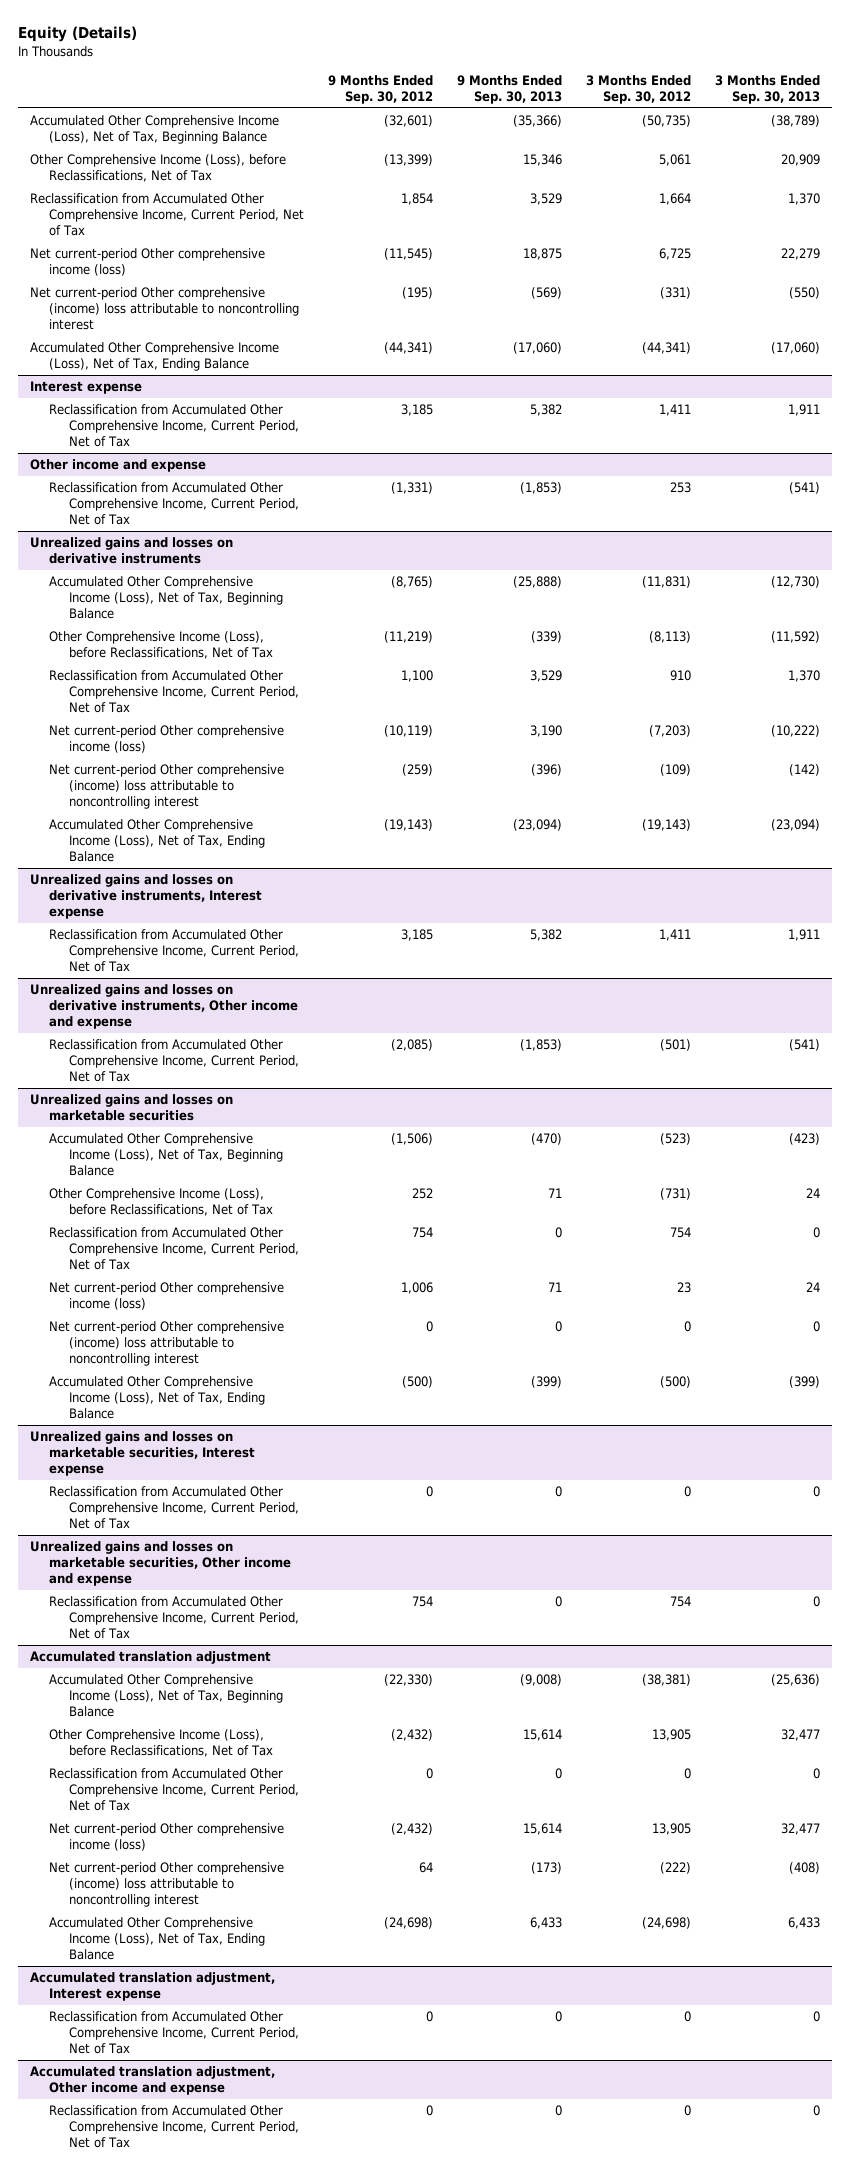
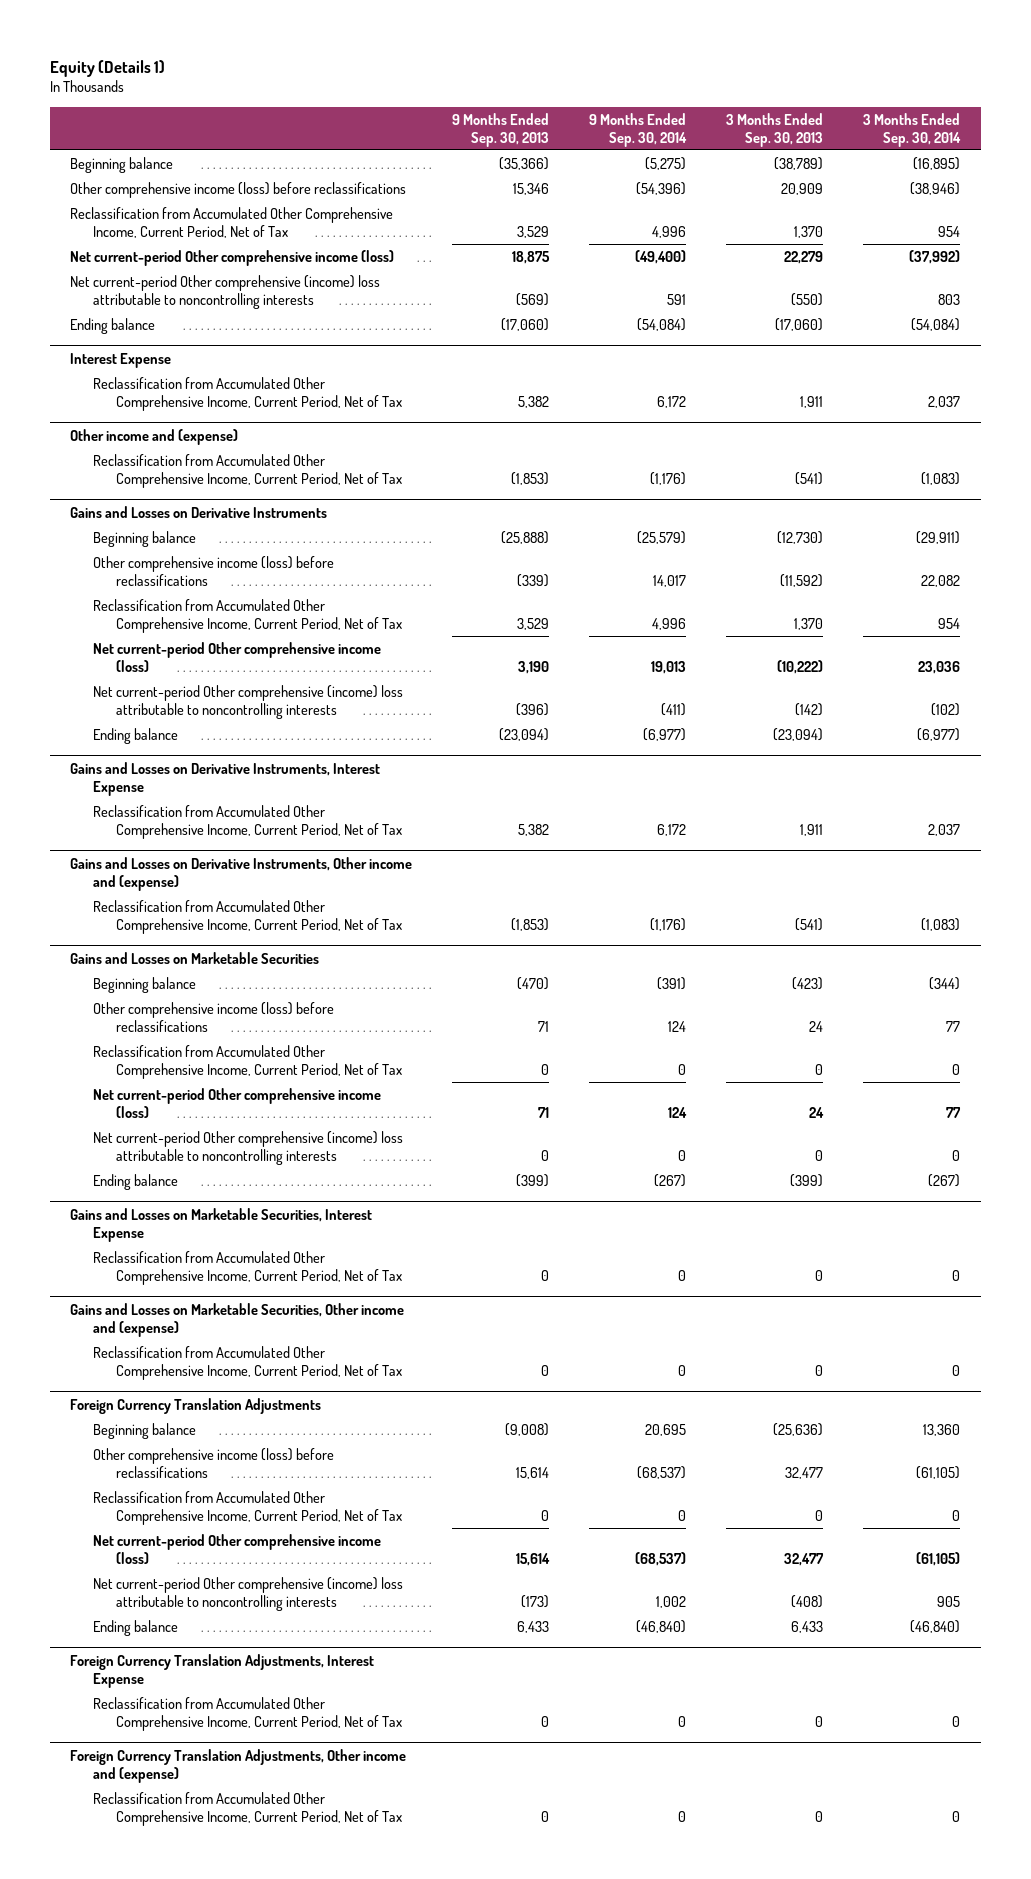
- Equity (Details)
+ Equity (Details 1)
- | 9 Months Ended Sep. 30, 2012 | 9 Months Ended Sep. 30, 2013 | 3 Months Ended Sep. 30, 2012 | 3 Months Ended Sep. 30, 2013
+ | 9 Months Ended Sep. 30, 2013 | 9 Months Ended Sep. 30, 2014 | 3 Months Ended Sep. 30, 2013 | 3 Months Ended Sep. 30, 2014
- Accumulated Other Comprehensive Income (Loss), Net of Tax, Beginning Balance | (32,601) | (35,366) | (50,735) | (38,789)
- Other Comprehensive Income (Loss), before Reclassifications, Net of Tax | (13,399) | 15,346 | 5,061 | 20,909
+ Beginning balance | (35,366) | (5,275) | (38,789) | (16,895)
+ Other comprehensive income (loss) before reclassifications | 15,346 | (54,396) | 20,909 | (38,946)
- Net current-period Other comprehensive (income) loss attributable to noncontrolling interest | (195) | (569) | (331) | (550)
- Accumulated Other Comprehensive Income (Loss), Net of Tax, Ending Balance | (44,341) | (17,060) | (44,341) | (17,060)
- Interest expense
+ Net current-period Other comprehensive (income) loss attributable to noncontrolling interests | (569) | 591 | (550) | 803
+ Ending balance | (17,060) | (54,084) | (17,060) | (54,084)
+ Interest Expense
- Other income and expense
+ Other income and (expense)
- Unrealized gains and losses on derivative instruments
- Accumulated Other Comprehensive Income (Loss), Net of Tax, Beginning Balance | (8,765) | (25,888) | (11,831) | (12,730)
- Other Comprehensive Income (Loss), before Reclassifications, Net of Tax | (11,219) | (339) | (8,113) | (11,592)
+ Gains and Losses on Derivative Instruments
+ Beginning balance | (25,888) | (25,579) | (12,730) | (29,911)
+ Other comprehensive income (loss) before reclassifications | (339) | 14,017 | (11,592) | 22,082
- Net current-period Other comprehensive (income) loss attributable to noncontrolling interest | (259) | (396) | (109) | (142)
- Accumulated Other Comprehensive Income (Loss), Net of Tax, Ending Balance | (19,143) | (23,094) | (19,143) | (23,094)
- Unrealized gains and losses on derivative instruments, Interest expense
+ Net current-period Other comprehensive (income) loss attributable to noncontrolling interests | (396) | (411) | (142) | (102)
+ Ending balance | (23,094) | (6,977) | (23,094) | (6,977)
+ Gains and Losses on Derivative Instruments, Interest Expense
- Unrealized gains and losses on derivative instruments, Other income and expense
+ Gains and Losses on Derivative Instruments, Other income and (expense)
- Unrealized gains and losses on marketable securities
- Accumulated Other Comprehensive Income (Loss), Net of Tax, Beginning Balance | (1,506) | (470) | (523) | (423)
- Other Comprehensive Income (Loss), before Reclassifications, Net of Tax | 252 | 71 | (731) | 24
+ Gains and Losses on Marketable Securities
+ Beginning balance | (470) | (391) | (423) | (344)
+ Other comprehensive income (loss) before reclassifications | 71 | 124 | 24 | 77
- Net current-period Other comprehensive (income) loss attributable to noncontrolling interest | 0 | 0 | 0 | 0
- Accumulated Other Comprehensive Income (Loss), Net of Tax, Ending Balance | (500) | (399) | (500) | (399)
- Unrealized gains and losses on marketable securities, Interest expense
+ Net current-period Other comprehensive (income) loss attributable to noncontrolling interests | 0 | 0 | 0 | 0
+ Ending balance | (399) | (267) | (399) | (267)
+ Gains and Losses on Marketable Securities, Interest Expense
- Unrealized gains and losses on marketable securities, Other income and expense
+ Gains and Losses on Marketable Securities, Other income and (expense)
- Accumulated translation adjustment
- Accumulated Other Comprehensive Income (Loss), Net of Tax, Beginning Balance | (22,330) | (9,008) | (38,381) | (25,636)
- Other Comprehensive Income (Loss), before Reclassifications, Net of Tax | (2,432) | 15,614 | 13,905 | 32,477
+ Foreign Currency Translation Adjustments
+ Beginning balance | (9,008) | 20,695 | (25,636) | 13,360
+ Other comprehensive income (loss) before reclassifications | 15,614 | (68,537) | 32,477 | (61,105)
- Net current-period Other comprehensive (income) loss attributable to noncontrolling interest | 64 | (173) | (222) | (408)
- Accumulated Other Comprehensive Income (Loss), Net of Tax, Ending Balance | (24,698) | 6,433 | (24,698) | 6,433
- Accumulated translation adjustment, Interest expense
+ Net current-period Other comprehensive (income) loss attributable to noncontrolling interests | (173) | 1,002 | (408) | 905
+ Ending balance | 6,433 | (46,840) | 6,433 | (46,840)
+ Foreign Currency Translation Adjustments, Interest Expense
- Accumulated translation adjustment, Other income and expense
+ Foreign Currency Translation Adjustments, Other income and (expense)

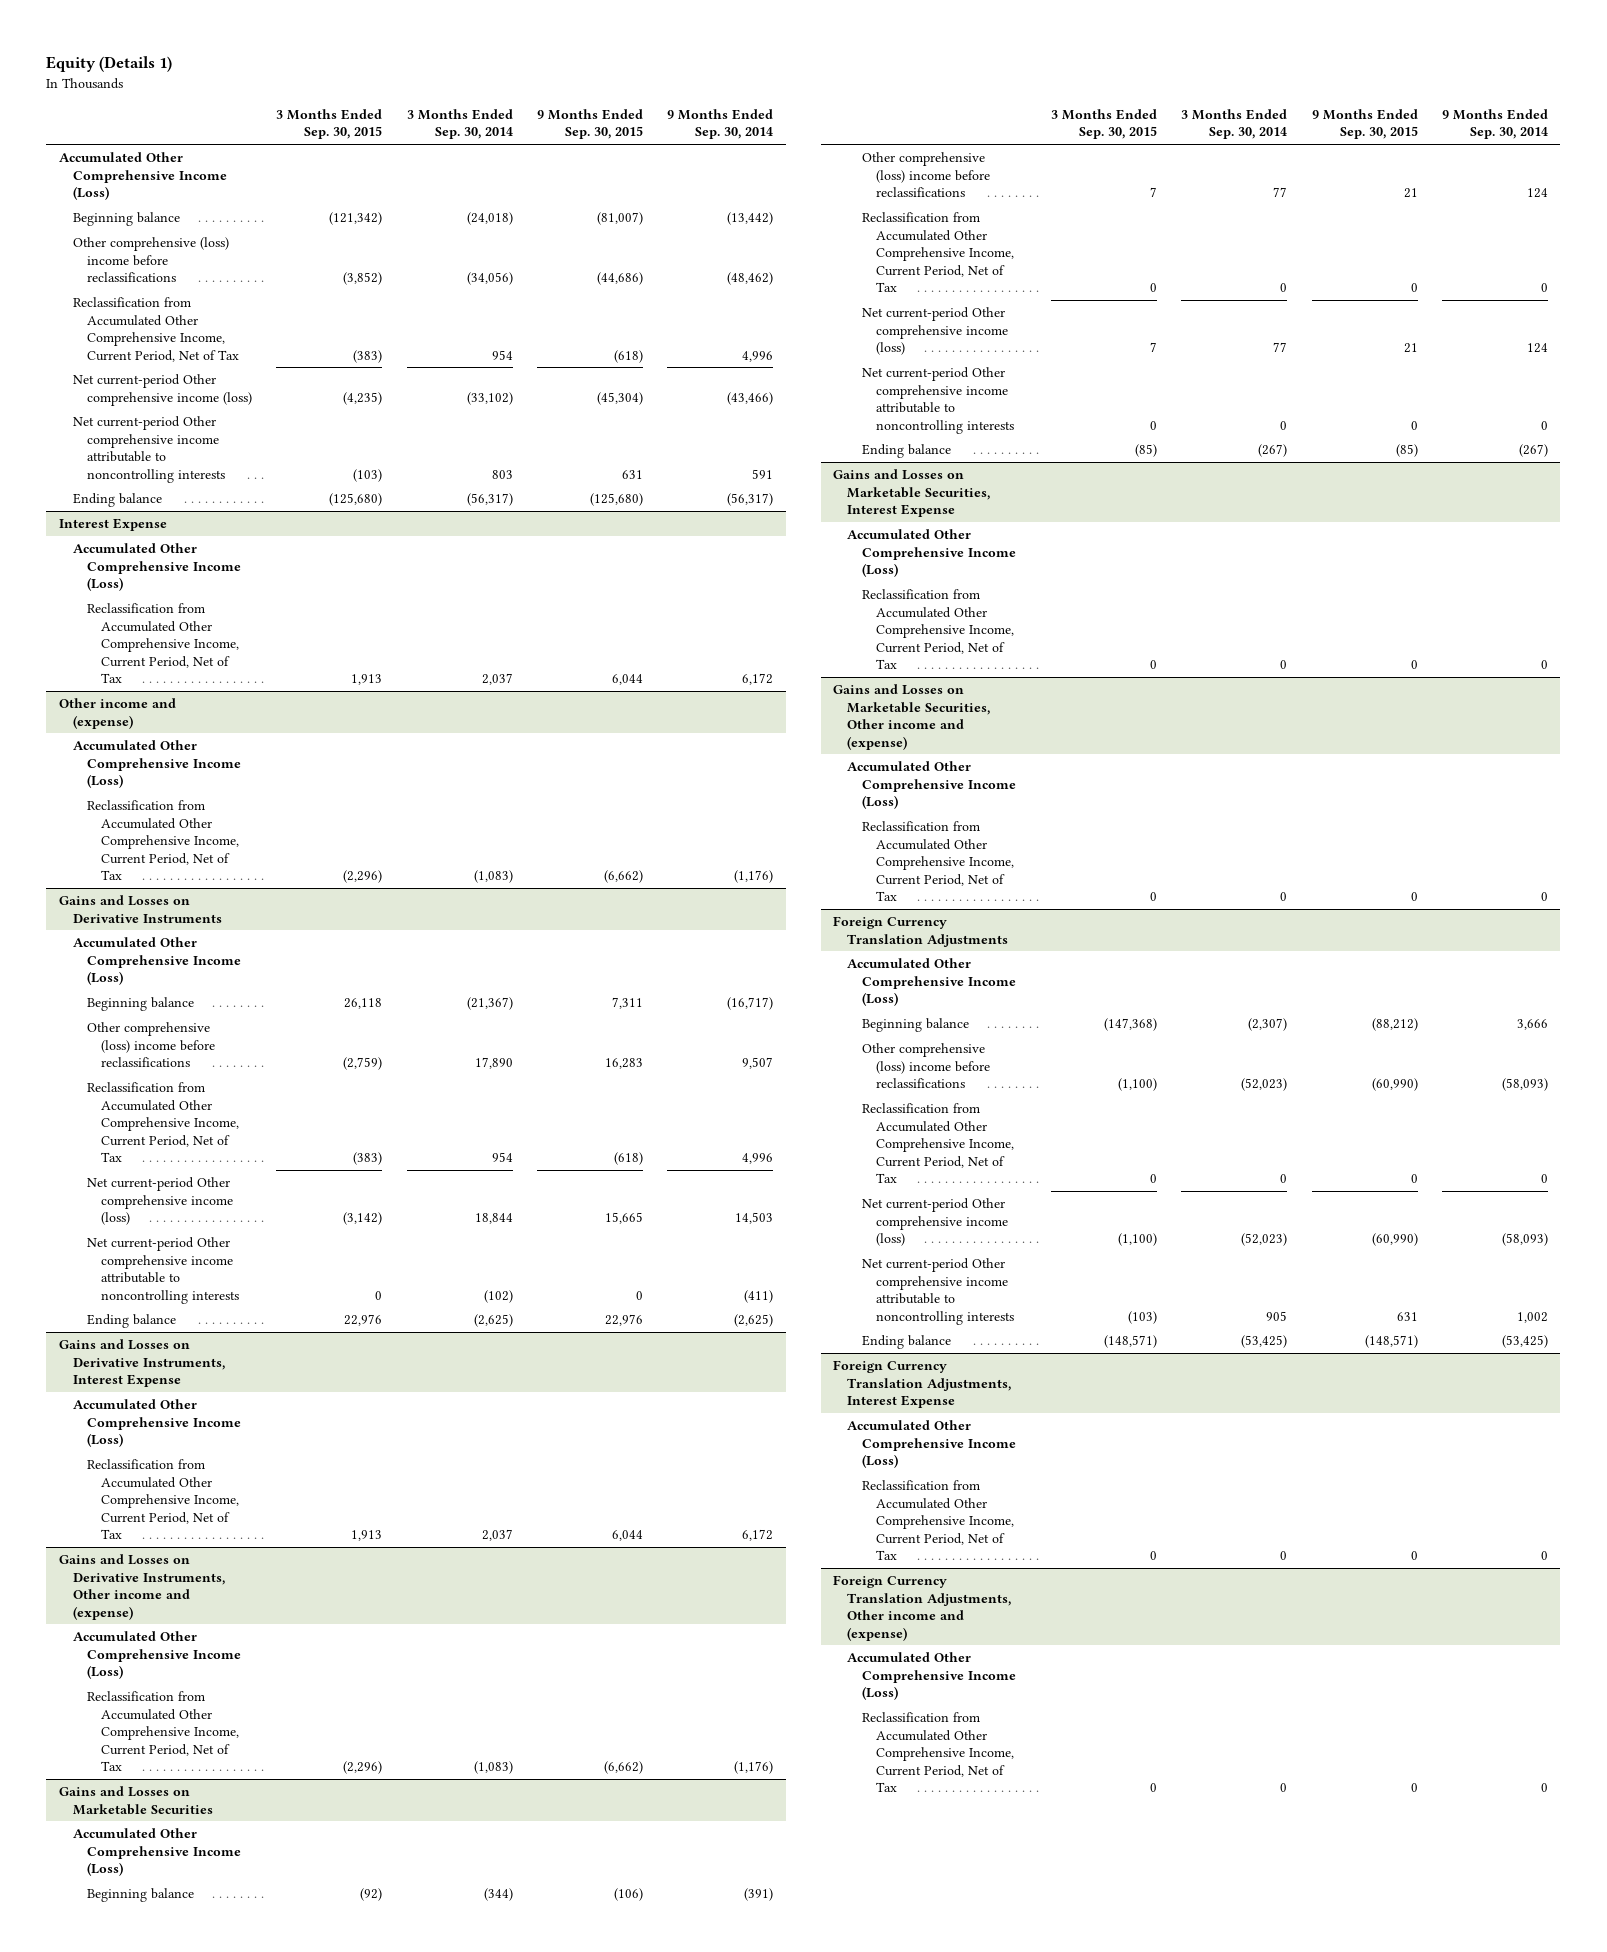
- | 9 Months Ended Sep. 30, 2013 | 9 Months Ended Sep. 30, 2014 | 3 Months Ended Sep. 30, 2013 | 3 Months Ended Sep. 30, 2014
+ | 3 Months Ended Sep. 30, 2015 | 3 Months Ended Sep. 30, 2014 | 9 Months Ended Sep. 30, 2015 | 9 Months Ended Sep. 30, 2014
- Beginning balance | (35,366) | (5,275) | (38,789) | (16,895)
- Other comprehensive income (loss) before reclassifications | 15,346 | (54,396) | 20,909 | (38,946)
+ Accumulated Other Comprehensive Income (Loss)
+ Beginning balance | (121,342) | (24,018) | (81,007) | (13,442)
+ Other comprehensive (loss) income before reclassifications | (3,852) | (34,056) | (44,686) | (48,462)
- Net current-period Other comprehensive income (loss) | 18,875 | (49,400) | 22,279 | (37,992)
- Net current-period Other comprehensive (income) loss attributable to noncontrolling interests | (569) | 591 | (550) | 803
- Ending balance | (17,060) | (54,084) | (17,060) | (54,084)
+ Net current-period Other comprehensive income (loss) | (4,235) | (33,102) | (45,304) | (43,466)
+ Net current-period Other comprehensive income attributable to noncontrolling interests | (103) | 803 | 631 | 591
+ Ending balance | (125,680) | (56,317) | (125,680) | (56,317)
@ Interest Expense
+ Accumulated Other Comprehensive Income (Loss)
@ Other income and (expense)
+ Accumulated Other Comprehensive Income (Loss)
@ Gains and Losses on Derivative Instruments
- Beginning balance | (25,888) | (25,579) | (12,730) | (29,911)
- Other comprehensive income (loss) before reclassifications | (339) | 14,017 | (11,592) | 22,082
+ Accumulated Other Comprehensive Income (Loss)
+ Beginning balance | 26,118 | (21,367) | 7,311 | (16,717)
+ Other comprehensive (loss) income before reclassifications | (2,759) | 17,890 | 16,283 | 9,507
- Net current-period Other comprehensive income (loss) | 3,190 | 19,013 | (10,222) | 23,036
- Net current-period Other comprehensive (income) loss attributable to noncontrolling interests | (396) | (411) | (142) | (102)
- Ending balance | (23,094) | (6,977) | (23,094) | (6,977)
+ Net current-period Other comprehensive income (loss) | (3,142) | 18,844 | 15,665 | 14,503
+ Net current-period Other comprehensive income attributable to noncontrolling interests | 0 | (102) | 0 | (411)
+ Ending balance | 22,976 | (2,625) | 22,976 | (2,625)
@ Gains and Losses on Derivative Instruments, Interest Expense
+ Accumulated Other Comprehensive Income (Loss)
@ Gains and Losses on Derivative Instruments, Other income and (expense)
+ Accumulated Other Comprehensive Income (Loss)
@ Gains and Losses on Marketable Securities
+ Accumulated Other Comprehensive Income (Loss)
- Other comprehensive income (loss) before reclassifications | 71 | 124 | 24 | 77
+ Other comprehensive (loss) income before reclassifications | 7 | 77 | 21 | 124
- Net current-period Other comprehensive (income) loss attributable to noncontrolling interests | 0 | 0 | 0 | 0
+ Net current-period Other comprehensive income attributable to noncontrolling interests | 0 | 0 | 0 | 0
@ Gains and Losses on Marketable Securities, Interest Expense
+ Accumulated Other Comprehensive Income (Loss)
@ Gains and Losses on Marketable Securities, Other income and (expense)
+ Accumulated Other Comprehensive Income (Loss)
@ Foreign Currency Translation Adjustments
- Beginning balance | (9,008) | 20,695 | (25,636) | 13,360
- Other comprehensive income (loss) before reclassifications | 15,614 | (68,537) | 32,477 | (61,105)
+ Accumulated Other Comprehensive Income (Loss)
+ Beginning balance | (147,368) | (2,307) | (88,212) | 3,666
+ Other comprehensive (loss) income before reclassifications | (1,100) | (52,023) | (60,990) | (58,093)
- Net current-period Other comprehensive income (loss) | 15,614 | (68,537) | 32,477 | (61,105)
- Net current-period Other comprehensive (income) loss attributable to noncontrolling interests | (173) | 1,002 | (408) | 905
- Ending balance | 6,433 | (46,840) | 6,433 | (46,840)
+ Net current-period Other comprehensive income (loss) | (1,100) | (52,023) | (60,990) | (58,093)
+ Net current-period Other comprehensive income attributable to noncontrolling interests | (103) | 905 | 631 | 1,002
+ Ending balance | (148,571) | (53,425) | (148,571) | (53,425)
@ Foreign Currency Translation Adjustments, Interest Expense
+ Accumulated Other Comprehensive Income (Loss)
@ Foreign Currency Translation Adjustments, Other income and (expense)
+ Accumulated Other Comprehensive Income (Loss)

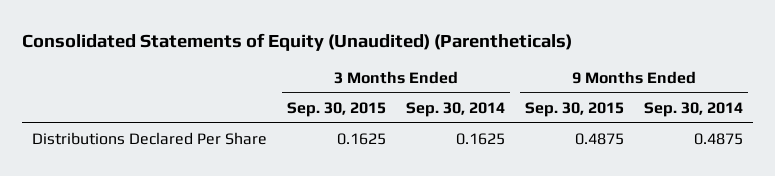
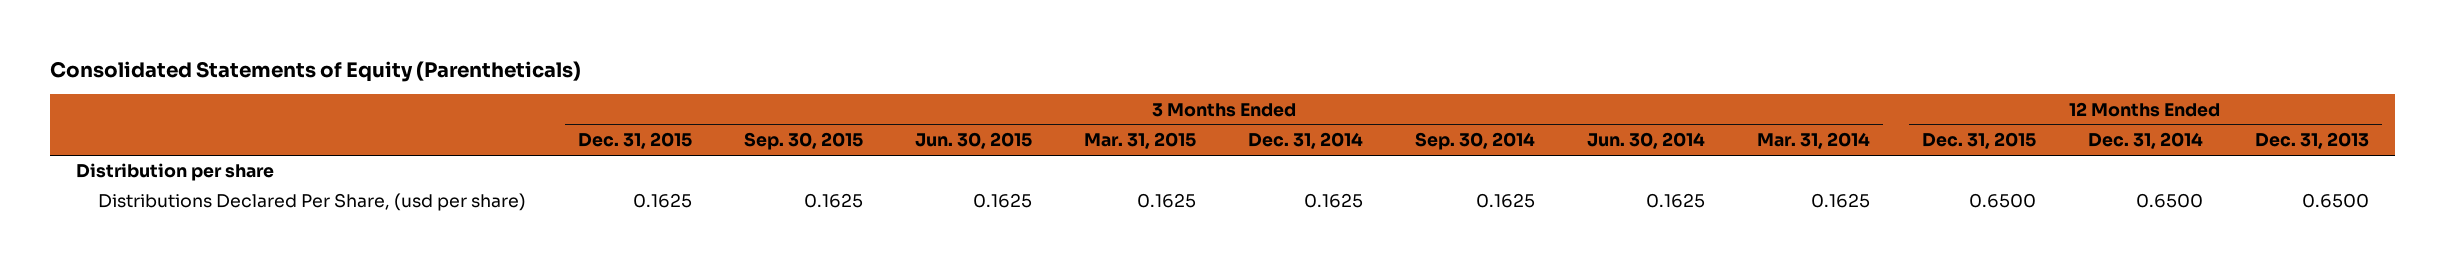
- Consolidated Statements of Equity (Unaudited) (Parentheticals)
+ Consolidated Statements of Equity (Parentheticals)
- | 3 Months Ended Sep. 30, 2015 | 3 Months Ended Sep. 30, 2014 | 9 Months Ended Sep. 30, 2015 | 9 Months Ended Sep. 30, 2014
+ | 3 Months Ended Dec. 31, 2015 | 3 Months Ended Sep. 30, 2015 | 3 Months Ended Jun. 30, 2015 | 3 Months Ended Mar. 31, 2015 | 3 Months Ended Dec. 31, 2014 | 3 Months Ended Sep. 30, 2014 | 3 Months Ended Jun. 30, 2014 | 3 Months Ended Mar. 31, 2014 | 12 Months Ended Dec. 31, 2015 | 12 Months Ended Dec. 31, 2014 | 12 Months Ended Dec. 31, 2013
- Distributions Declared Per Share | 0.1625 | 0.1625 | 0.4875 | 0.4875
+ Distribution per share
+ Distributions Declared Per Share, (usd per share) | 0.1625 | 0.1625 | 0.1625 | 0.1625 | 0.1625 | 0.1625 | 0.1625 | 0.1625 | 0.6500 | 0.6500 | 0.6500

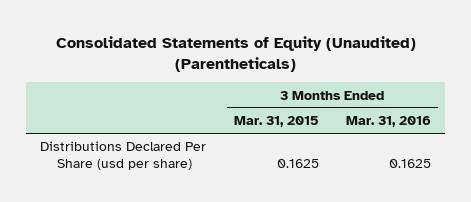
- Consolidated Statements of Equity (Parentheticals)
+ Consolidated Statements of Equity (Unaudited) (Parentheticals)
- | 3 Months Ended Dec. 31, 2015 | 3 Months Ended Sep. 30, 2015 | 3 Months Ended Jun. 30, 2015 | 3 Months Ended Mar. 31, 2015 | 3 Months Ended Dec. 31, 2014 | 3 Months Ended Sep. 30, 2014 | 3 Months Ended Jun. 30, 2014 | 3 Months Ended Mar. 31, 2014 | 12 Months Ended Dec. 31, 2015 | 12 Months Ended Dec. 31, 2014 | 12 Months Ended Dec. 31, 2013
+ | 3 Months Ended Mar. 31, 2015 | 3 Months Ended Mar. 31, 2016
- Distribution per share
- Distributions Declared Per Share, (usd per share) | 0.1625 | 0.1625 | 0.1625 | 0.1625 | 0.1625 | 0.1625 | 0.1625 | 0.1625 | 0.6500 | 0.6500 | 0.6500
+ Distributions Declared Per Share (usd per share) | 0.1625 | 0.1625

